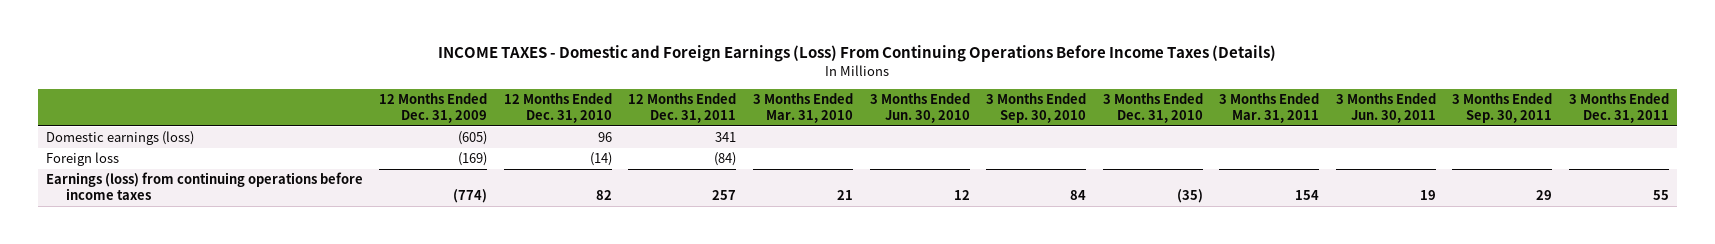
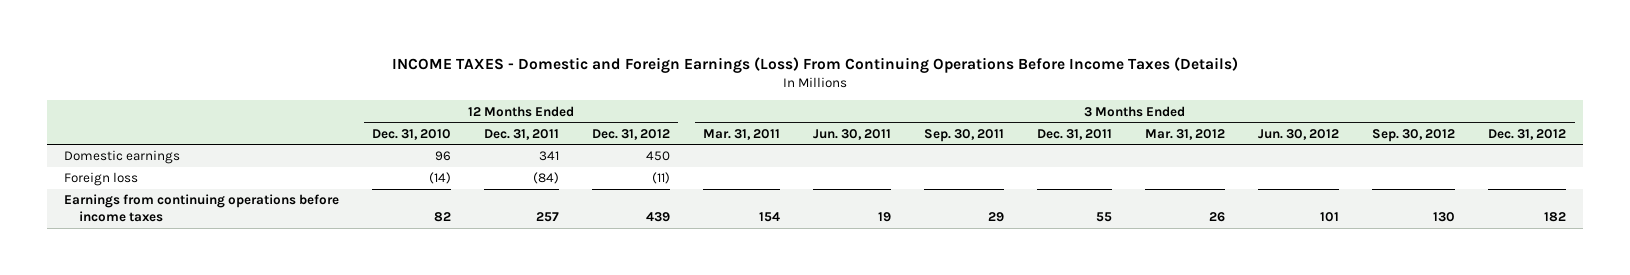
- | 12 Months Ended Dec. 31, 2009 | 12 Months Ended Dec. 31, 2010 | 12 Months Ended Dec. 31, 2011 | 3 Months Ended Mar. 31, 2010 | 3 Months Ended Jun. 30, 2010 | 3 Months Ended Sep. 30, 2010 | 3 Months Ended Dec. 31, 2010 | 3 Months Ended Mar. 31, 2011 | 3 Months Ended Jun. 30, 2011 | 3 Months Ended Sep. 30, 2011 | 3 Months Ended Dec. 31, 2011
+ | 12 Months Ended Dec. 31, 2010 | 12 Months Ended Dec. 31, 2011 | 12 Months Ended Dec. 31, 2012 | 3 Months Ended Mar. 31, 2011 | 3 Months Ended Jun. 30, 2011 | 3 Months Ended Sep. 30, 2011 | 3 Months Ended Dec. 31, 2011 | 3 Months Ended Mar. 31, 2012 | 3 Months Ended Jun. 30, 2012 | 3 Months Ended Sep. 30, 2012 | 3 Months Ended Dec. 31, 2012
- Domestic earnings (loss) | (605) | 96 | 341 | | | | | | | |
+ Domestic earnings | 96 | 341 | 450 | | | | | | | |
- Earnings (loss) from continuing operations before income taxes | (774) | 82 | 257 | 21 | 12 | 84 | (35) | 154 | 19 | 29 | 55
+ Earnings from continuing operations before income taxes | 82 | 257 | 439 | 154 | 19 | 29 | 55 | 26 | 101 | 130 | 182

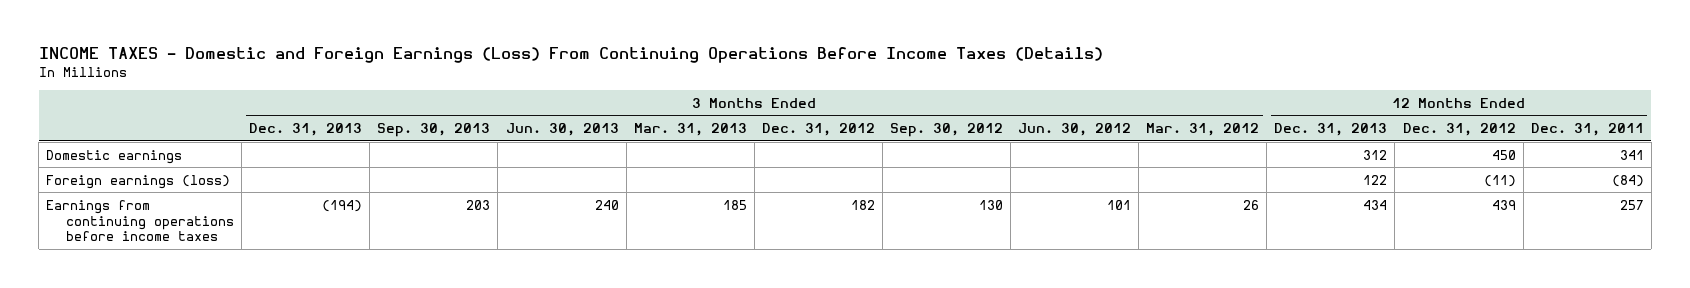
- | 12 Months Ended Dec. 31, 2010 | 12 Months Ended Dec. 31, 2011 | 12 Months Ended Dec. 31, 2012 | 3 Months Ended Mar. 31, 2011 | 3 Months Ended Jun. 30, 2011 | 3 Months Ended Sep. 30, 2011 | 3 Months Ended Dec. 31, 2011 | 3 Months Ended Mar. 31, 2012 | 3 Months Ended Jun. 30, 2012 | 3 Months Ended Sep. 30, 2012 | 3 Months Ended Dec. 31, 2012
+ | 3 Months Ended Dec. 31, 2013 | 3 Months Ended Sep. 30, 2013 | 3 Months Ended Jun. 30, 2013 | 3 Months Ended Mar. 31, 2013 | 3 Months Ended Dec. 31, 2012 | 3 Months Ended Sep. 30, 2012 | 3 Months Ended Jun. 30, 2012 | 3 Months Ended Mar. 31, 2012 | 12 Months Ended Dec. 31, 2013 | 12 Months Ended Dec. 31, 2012 | 12 Months Ended Dec. 31, 2011
- Foreign loss | (14) | (84) | (11) | | | | | | | |
+ Foreign earnings (loss) | | | | | | | | | 122 | (11) | (84)

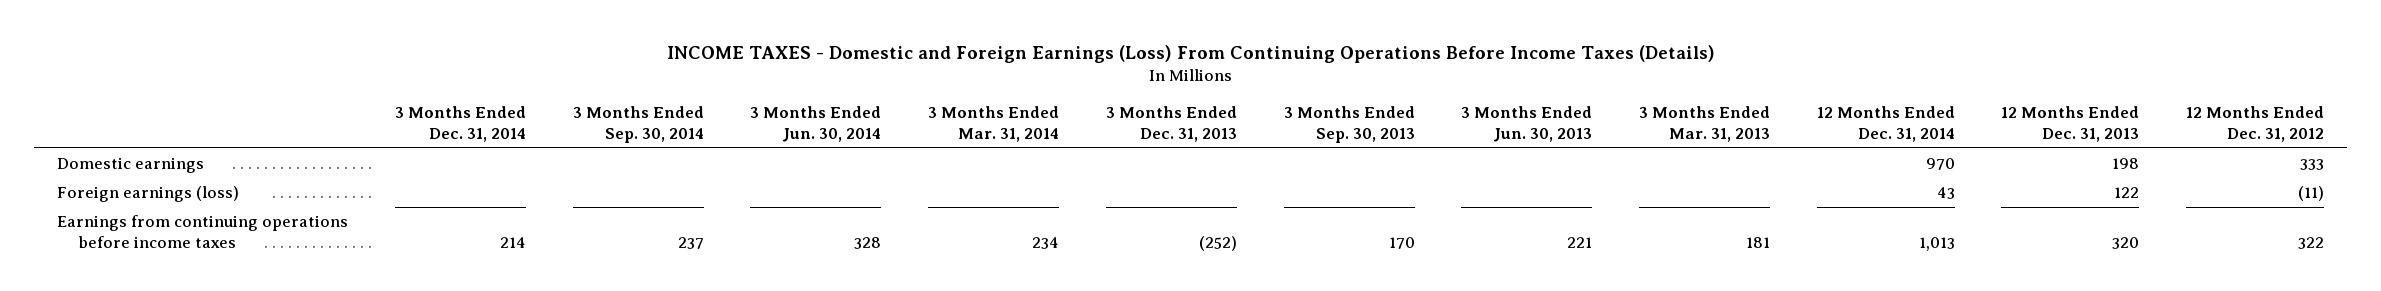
- | 3 Months Ended Dec. 31, 2013 | 3 Months Ended Sep. 30, 2013 | 3 Months Ended Jun. 30, 2013 | 3 Months Ended Mar. 31, 2013 | 3 Months Ended Dec. 31, 2012 | 3 Months Ended Sep. 30, 2012 | 3 Months Ended Jun. 30, 2012 | 3 Months Ended Mar. 31, 2012 | 12 Months Ended Dec. 31, 2013 | 12 Months Ended Dec. 31, 2012 | 12 Months Ended Dec. 31, 2011
+ | 3 Months Ended Dec. 31, 2014 | 3 Months Ended Sep. 30, 2014 | 3 Months Ended Jun. 30, 2014 | 3 Months Ended Mar. 31, 2014 | 3 Months Ended Dec. 31, 2013 | 3 Months Ended Sep. 30, 2013 | 3 Months Ended Jun. 30, 2013 | 3 Months Ended Mar. 31, 2013 | 12 Months Ended Dec. 31, 2014 | 12 Months Ended Dec. 31, 2013 | 12 Months Ended Dec. 31, 2012
- Domestic earnings | | | | | | | | | 312 | 450 | 341
+ Domestic earnings | | | | | | | | | 970 | 198 | 333
- Earnings from continuing operations before income taxes | (194) | 203 | 240 | 185 | 182 | 130 | 101 | 26 | 434 | 439 | 257
+ Earnings from continuing operations before income taxes | 214 | 237 | 328 | 234 | (252) | 170 | 221 | 181 | 1,013 | 320 | 322

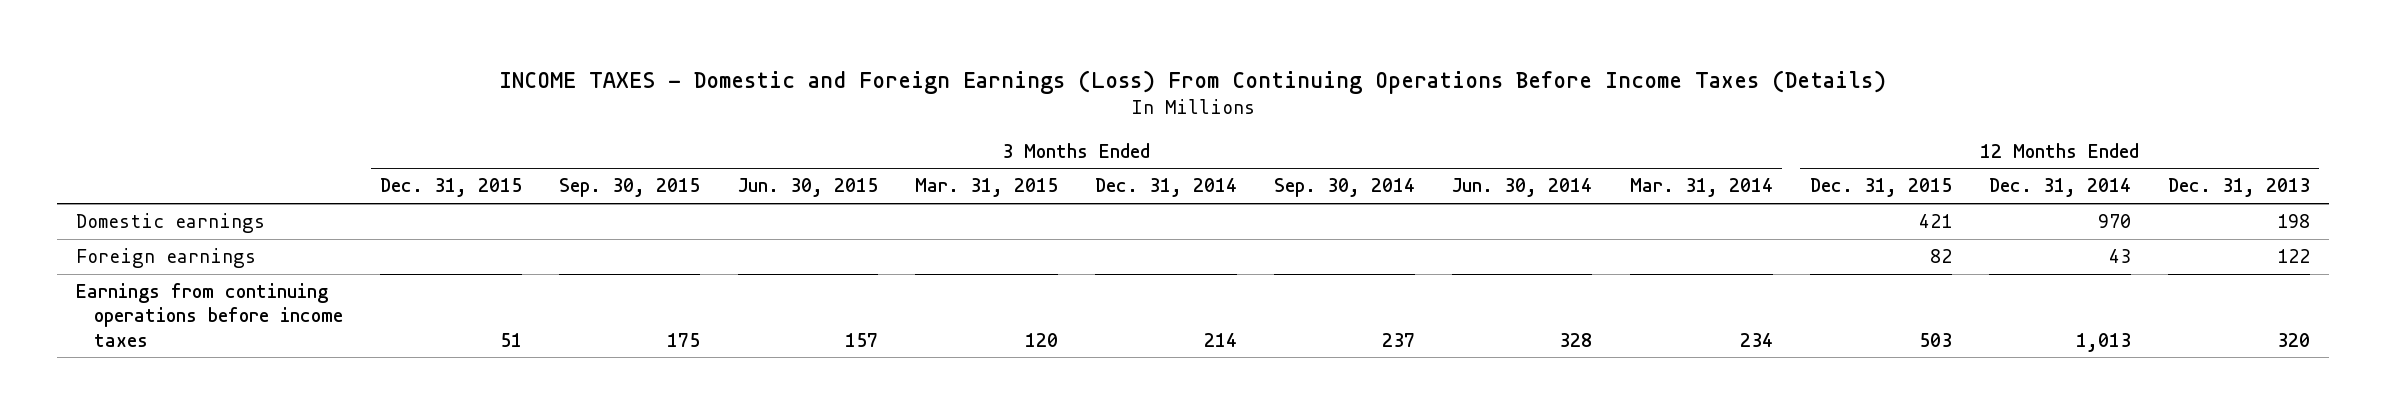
- | 3 Months Ended Dec. 31, 2014 | 3 Months Ended Sep. 30, 2014 | 3 Months Ended Jun. 30, 2014 | 3 Months Ended Mar. 31, 2014 | 3 Months Ended Dec. 31, 2013 | 3 Months Ended Sep. 30, 2013 | 3 Months Ended Jun. 30, 2013 | 3 Months Ended Mar. 31, 2013 | 12 Months Ended Dec. 31, 2014 | 12 Months Ended Dec. 31, 2013 | 12 Months Ended Dec. 31, 2012
+ | 3 Months Ended Dec. 31, 2015 | 3 Months Ended Sep. 30, 2015 | 3 Months Ended Jun. 30, 2015 | 3 Months Ended Mar. 31, 2015 | 3 Months Ended Dec. 31, 2014 | 3 Months Ended Sep. 30, 2014 | 3 Months Ended Jun. 30, 2014 | 3 Months Ended Mar. 31, 2014 | 12 Months Ended Dec. 31, 2015 | 12 Months Ended Dec. 31, 2014 | 12 Months Ended Dec. 31, 2013
- Foreign earnings (loss) | | | | | | | | | 43 | 122 | (11)
+ Foreign earnings | | | | | | | | | 82 | 43 | 122

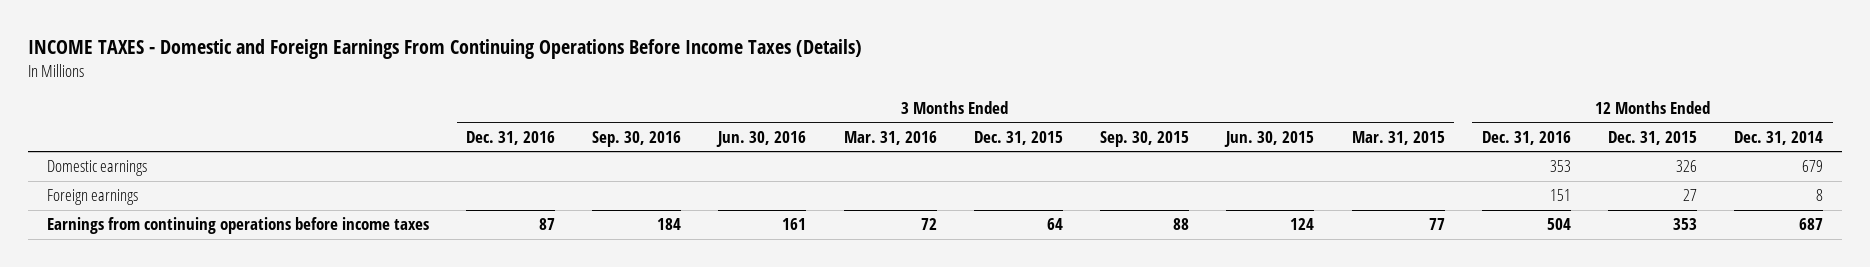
- INCOME TAXES - Domestic and Foreign Earnings (Loss) From Continuing Operations Before Income Taxes (Details)
+ INCOME TAXES - Domestic and Foreign Earnings From Continuing Operations Before Income Taxes (Details)
- | 3 Months Ended Dec. 31, 2015 | 3 Months Ended Sep. 30, 2015 | 3 Months Ended Jun. 30, 2015 | 3 Months Ended Mar. 31, 2015 | 3 Months Ended Dec. 31, 2014 | 3 Months Ended Sep. 30, 2014 | 3 Months Ended Jun. 30, 2014 | 3 Months Ended Mar. 31, 2014 | 12 Months Ended Dec. 31, 2015 | 12 Months Ended Dec. 31, 2014 | 12 Months Ended Dec. 31, 2013
+ | 3 Months Ended Dec. 31, 2016 | 3 Months Ended Sep. 30, 2016 | 3 Months Ended Jun. 30, 2016 | 3 Months Ended Mar. 31, 2016 | 3 Months Ended Dec. 31, 2015 | 3 Months Ended Sep. 30, 2015 | 3 Months Ended Jun. 30, 2015 | 3 Months Ended Mar. 31, 2015 | 12 Months Ended Dec. 31, 2016 | 12 Months Ended Dec. 31, 2015 | 12 Months Ended Dec. 31, 2014
- Domestic earnings | | | | | | | | | 421 | 970 | 198
- Foreign earnings | | | | | | | | | 82 | 43 | 122
- Earnings from continuing operations before income taxes | 51 | 175 | 157 | 120 | 214 | 237 | 328 | 234 | 503 | 1,013 | 320
+ Domestic earnings | | | | | | | | | 353 | 326 | 679
+ Foreign earnings | | | | | | | | | 151 | 27 | 8
+ Earnings from continuing operations before income taxes | 87 | 184 | 161 | 72 | 64 | 88 | 124 | 77 | 504 | 353 | 687

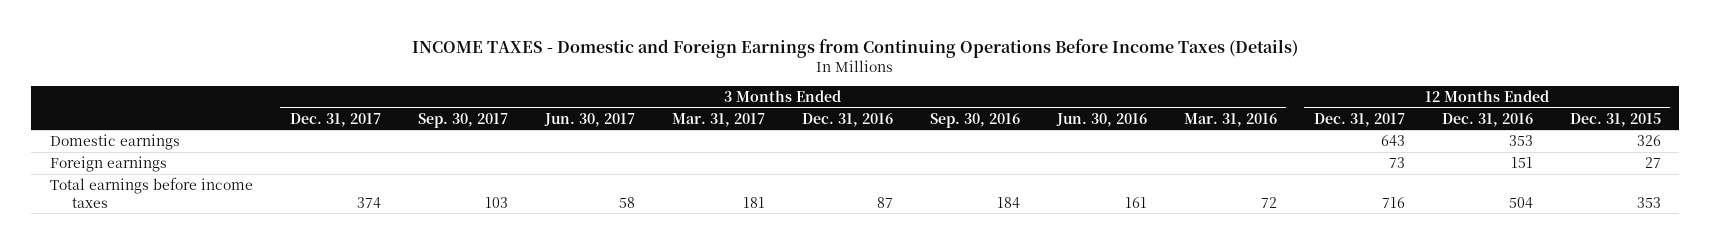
- INCOME TAXES - Domestic and Foreign Earnings From Continuing Operations Before Income Taxes (Details)
+ INCOME TAXES - Domestic and Foreign Earnings from Continuing Operations Before Income Taxes (Details)
- | 3 Months Ended Dec. 31, 2016 | 3 Months Ended Sep. 30, 2016 | 3 Months Ended Jun. 30, 2016 | 3 Months Ended Mar. 31, 2016 | 3 Months Ended Dec. 31, 2015 | 3 Months Ended Sep. 30, 2015 | 3 Months Ended Jun. 30, 2015 | 3 Months Ended Mar. 31, 2015 | 12 Months Ended Dec. 31, 2016 | 12 Months Ended Dec. 31, 2015 | 12 Months Ended Dec. 31, 2014
+ | 3 Months Ended Dec. 31, 2017 | 3 Months Ended Sep. 30, 2017 | 3 Months Ended Jun. 30, 2017 | 3 Months Ended Mar. 31, 2017 | 3 Months Ended Dec. 31, 2016 | 3 Months Ended Sep. 30, 2016 | 3 Months Ended Jun. 30, 2016 | 3 Months Ended Mar. 31, 2016 | 12 Months Ended Dec. 31, 2017 | 12 Months Ended Dec. 31, 2016 | 12 Months Ended Dec. 31, 2015
- Earnings from continuing operations before income taxes | 87 | 184 | 161 | 72 | 64 | 88 | 124 | 77 | 504 | 353 | 687
+ Total earnings before income taxes | 374 | 103 | 58 | 181 | 87 | 184 | 161 | 72 | 716 | 504 | 353

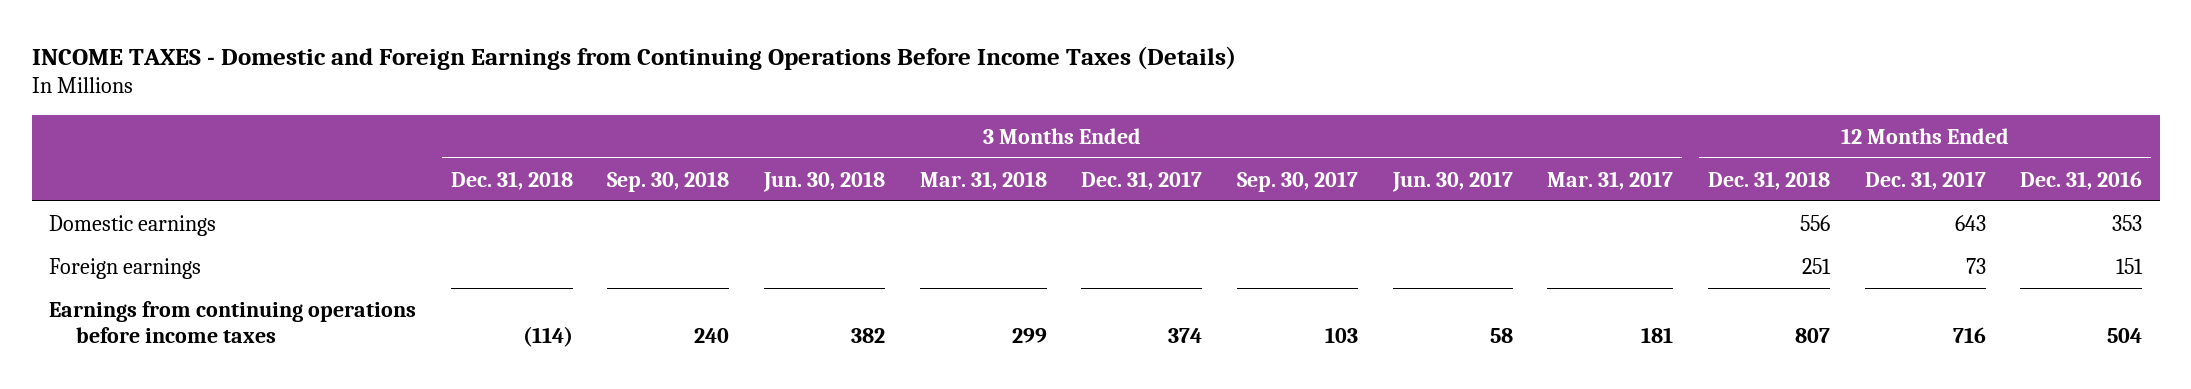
- | 3 Months Ended Dec. 31, 2017 | 3 Months Ended Sep. 30, 2017 | 3 Months Ended Jun. 30, 2017 | 3 Months Ended Mar. 31, 2017 | 3 Months Ended Dec. 31, 2016 | 3 Months Ended Sep. 30, 2016 | 3 Months Ended Jun. 30, 2016 | 3 Months Ended Mar. 31, 2016 | 12 Months Ended Dec. 31, 2017 | 12 Months Ended Dec. 31, 2016 | 12 Months Ended Dec. 31, 2015
+ | 3 Months Ended Dec. 31, 2018 | 3 Months Ended Sep. 30, 2018 | 3 Months Ended Jun. 30, 2018 | 3 Months Ended Mar. 31, 2018 | 3 Months Ended Dec. 31, 2017 | 3 Months Ended Sep. 30, 2017 | 3 Months Ended Jun. 30, 2017 | 3 Months Ended Mar. 31, 2017 | 12 Months Ended Dec. 31, 2018 | 12 Months Ended Dec. 31, 2017 | 12 Months Ended Dec. 31, 2016
- Total earnings before income taxes | 374 | 103 | 58 | 181 | 87 | 184 | 161 | 72 | 716 | 504 | 353
+ Earnings from continuing operations before income taxes | (114) | 240 | 382 | 299 | 374 | 103 | 58 | 181 | 807 | 716 | 504

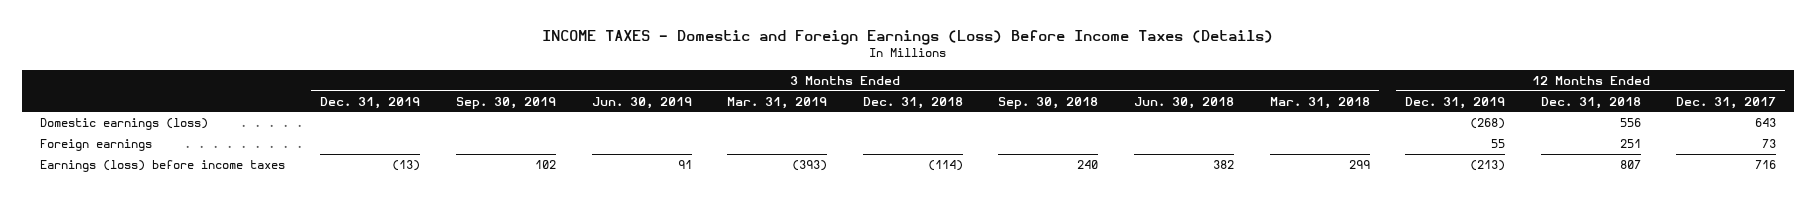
- INCOME TAXES - Domestic and Foreign Earnings from Continuing Operations Before Income Taxes (Details)
+ INCOME TAXES - Domestic and Foreign Earnings (Loss) Before Income Taxes (Details)
- | 3 Months Ended Dec. 31, 2018 | 3 Months Ended Sep. 30, 2018 | 3 Months Ended Jun. 30, 2018 | 3 Months Ended Mar. 31, 2018 | 3 Months Ended Dec. 31, 2017 | 3 Months Ended Sep. 30, 2017 | 3 Months Ended Jun. 30, 2017 | 3 Months Ended Mar. 31, 2017 | 12 Months Ended Dec. 31, 2018 | 12 Months Ended Dec. 31, 2017 | 12 Months Ended Dec. 31, 2016
+ | 3 Months Ended Dec. 31, 2019 | 3 Months Ended Sep. 30, 2019 | 3 Months Ended Jun. 30, 2019 | 3 Months Ended Mar. 31, 2019 | 3 Months Ended Dec. 31, 2018 | 3 Months Ended Sep. 30, 2018 | 3 Months Ended Jun. 30, 2018 | 3 Months Ended Mar. 31, 2018 | 12 Months Ended Dec. 31, 2019 | 12 Months Ended Dec. 31, 2018 | 12 Months Ended Dec. 31, 2017
- Domestic earnings | | | | | | | | | 556 | 643 | 353
+ Domestic earnings (loss) | | | | | | | | | (268) | 556 | 643
- Earnings from continuing operations before income taxes | (114) | 240 | 382 | 299 | 374 | 103 | 58 | 181 | 807 | 716 | 504
+ Earnings (loss) before income taxes | (13) | 102 | 91 | (393) | (114) | 240 | 382 | 299 | (213) | 807 | 716

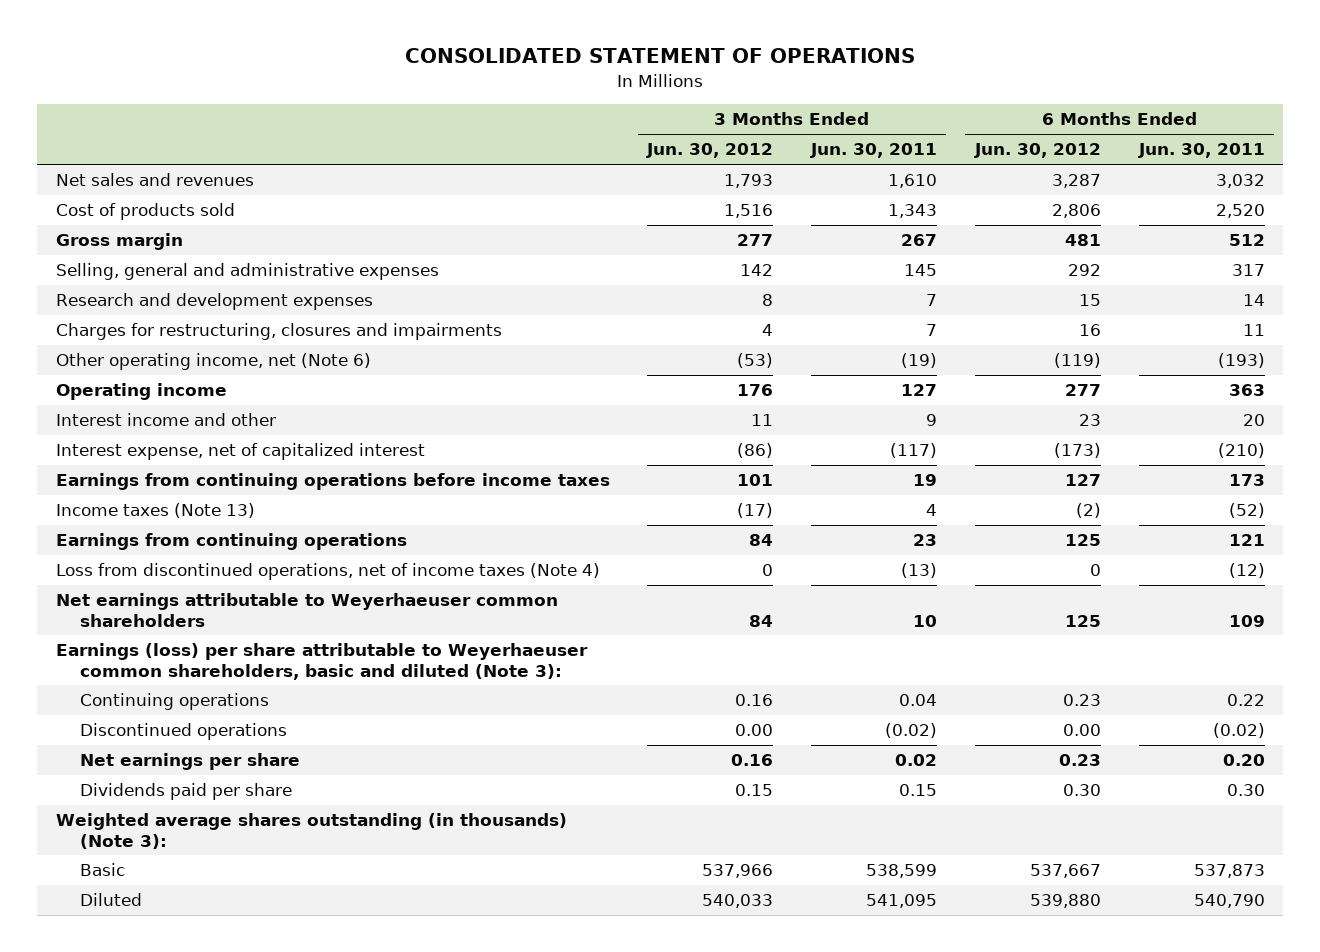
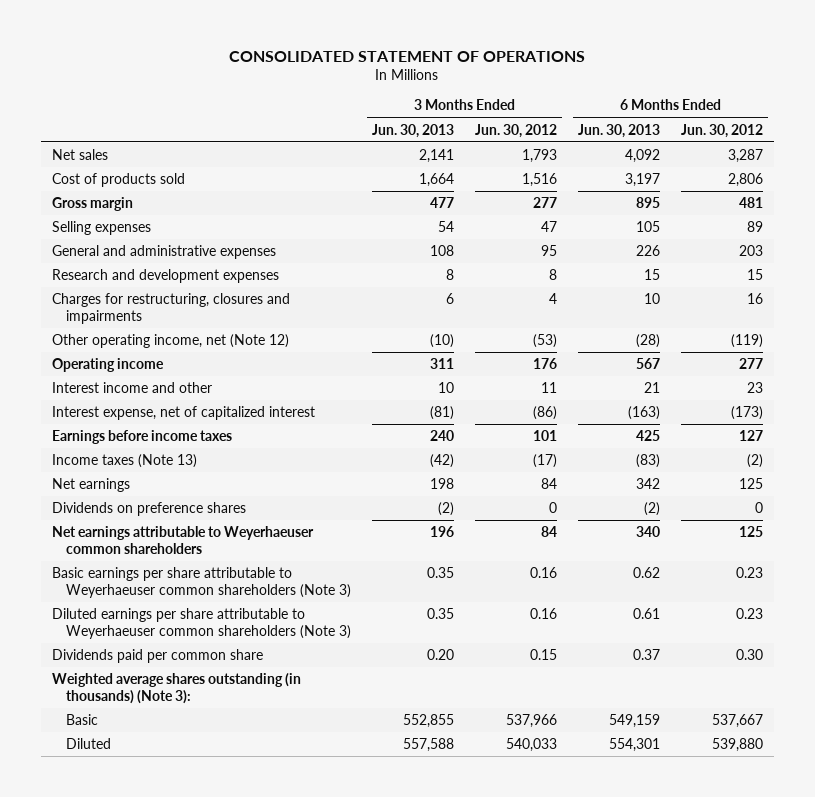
- | 3 Months Ended Jun. 30, 2012 | 3 Months Ended Jun. 30, 2011 | 6 Months Ended Jun. 30, 2012 | 6 Months Ended Jun. 30, 2011
+ | 3 Months Ended Jun. 30, 2013 | 3 Months Ended Jun. 30, 2012 | 6 Months Ended Jun. 30, 2013 | 6 Months Ended Jun. 30, 2012
- Net sales and revenues | 1,793 | 1,610 | 3,287 | 3,032
+ Net sales | 2,141 | 1,793 | 4,092 | 3,287
- Selling, general and administrative expenses | 142 | 145 | 292 | 317
+ Selling expenses | 54 | 47 | 105 | 89
+ General and administrative expenses | 108 | 95 | 226 | 203
- Other operating income, net (Note 6) | (53) | (19) | (119) | (193)
+ Other operating income, net (Note 12) | (10) | (53) | (28) | (119)
- Earnings from continuing operations before income taxes | 101 | 19 | 127 | 173
+ Earnings before income taxes | 240 | 101 | 425 | 127
- Earnings from continuing operations | 84 | 23 | 125 | 121
- Loss from discontinued operations, net of income taxes (Note 4) | 0 | (13) | 0 | (12)
+ Net earnings | 198 | 84 | 342 | 125
+ Dividends on preference shares | (2) | 0 | (2) | 0
- Earnings (loss) per share attributable to Weyerhaeuser common shareholders, basic and diluted (Note 3):
- Continuing operations | 0.16 | 0.04 | 0.23 | 0.22
- Discontinued operations | 0.00 | (0.02) | 0.00 | (0.02)
- Net earnings per share | 0.16 | 0.02 | 0.23 | 0.20
- Dividends paid per share | 0.15 | 0.15 | 0.30 | 0.30
+ Basic earnings per share attributable to Weyerhaeuser common shareholders (Note 3) | 0.35 | 0.16 | 0.62 | 0.23
+ Diluted earnings per share attributable to Weyerhaeuser common shareholders (Note 3) | 0.35 | 0.16 | 0.61 | 0.23
+ Dividends paid per common share | 0.20 | 0.15 | 0.37 | 0.30

